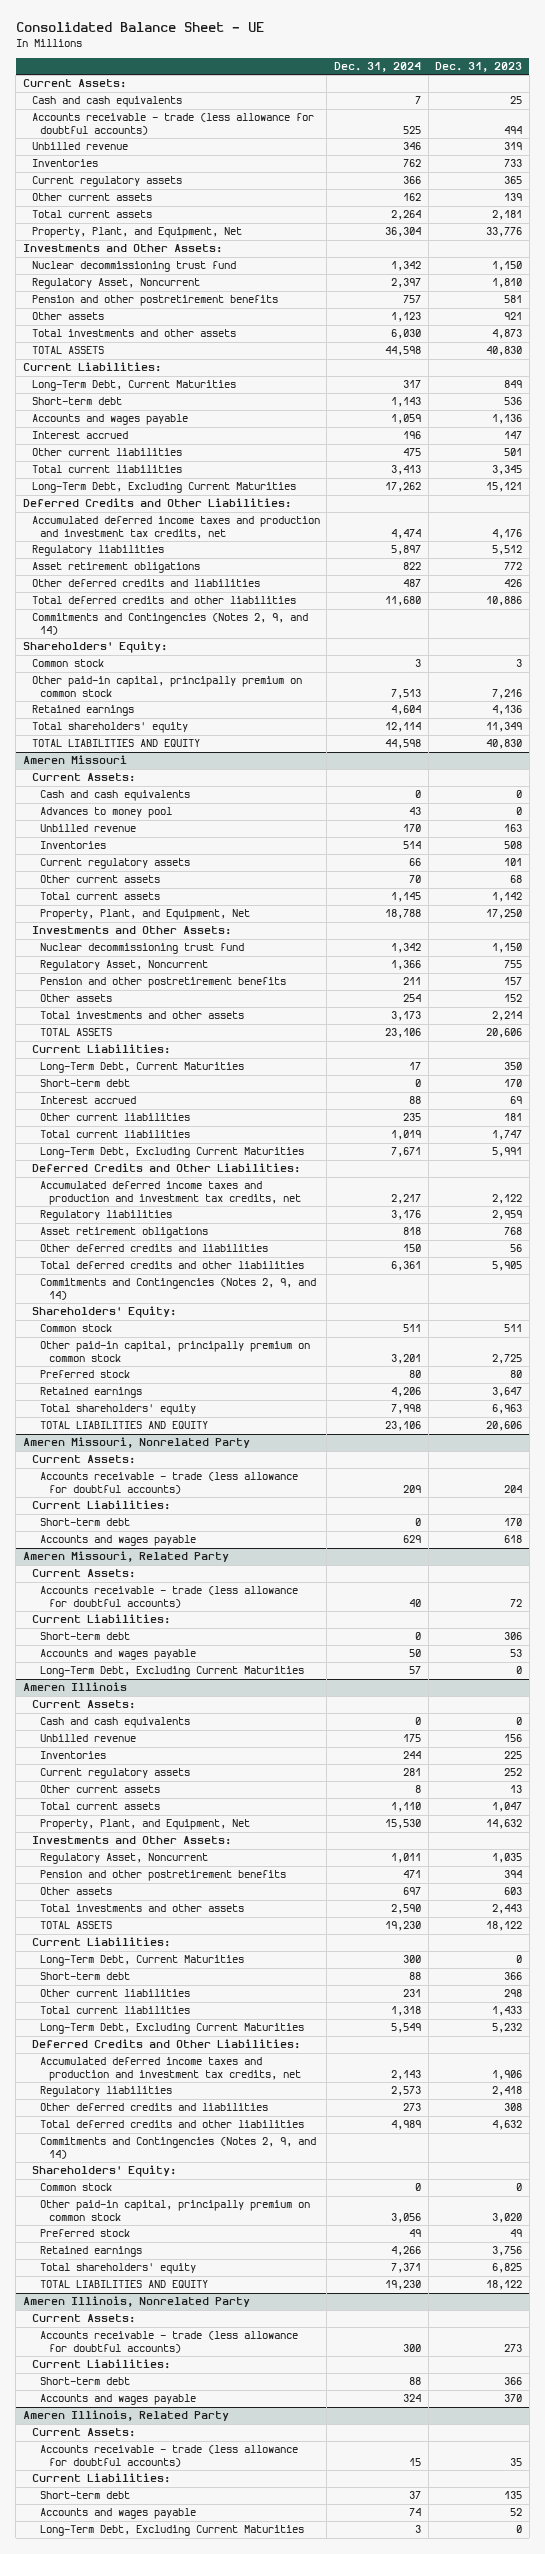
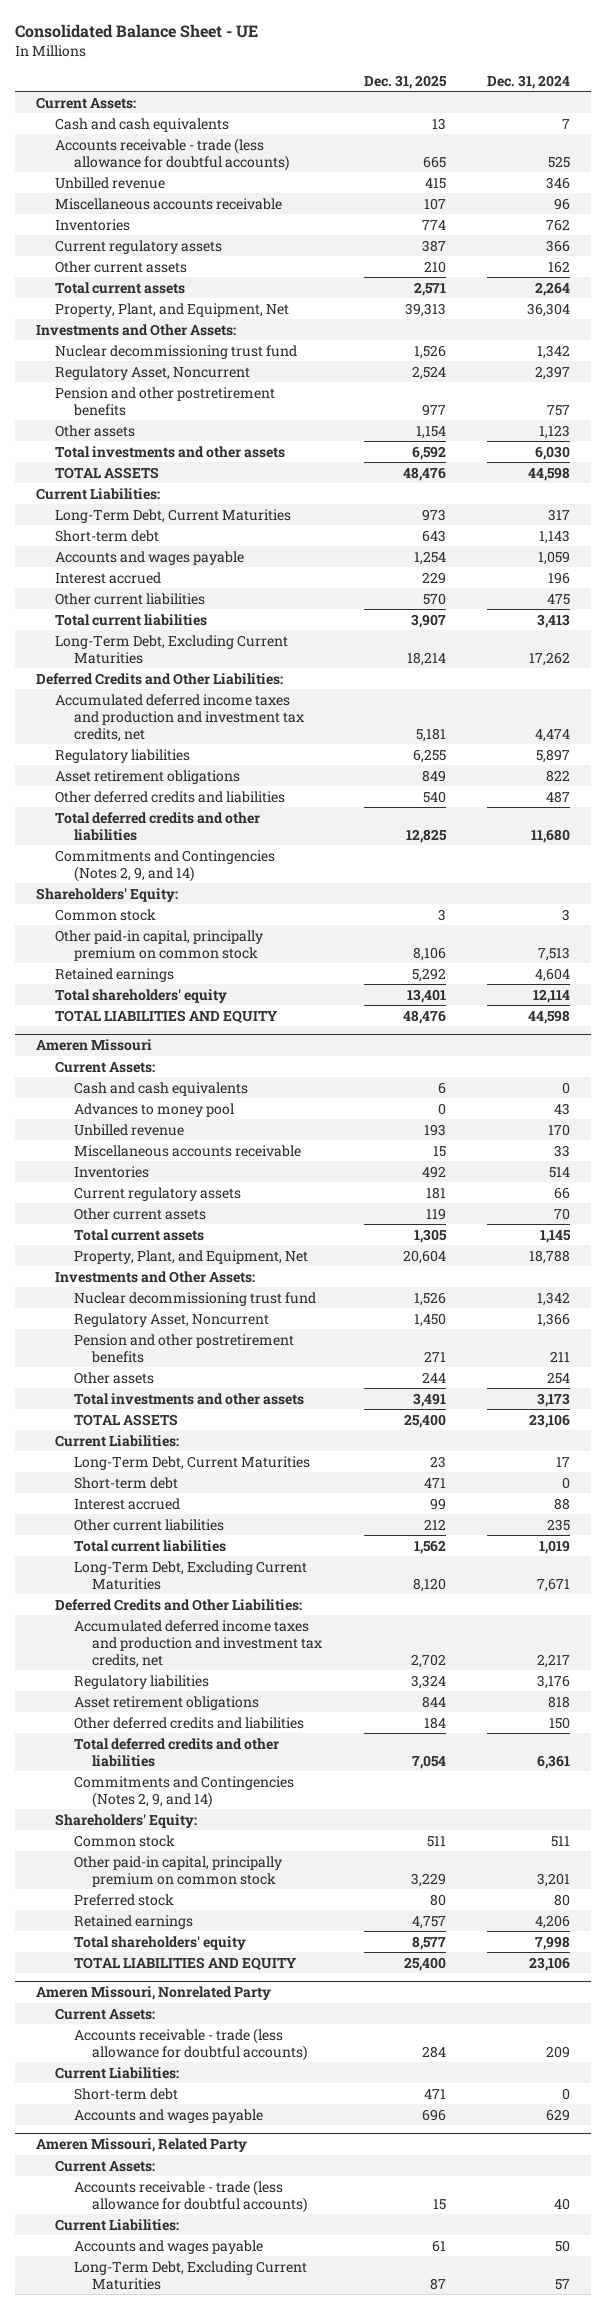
- | Dec. 31, 2024 | Dec. 31, 2023
+ | Dec. 31, 2025 | Dec. 31, 2024
+ Miscellaneous accounts receivable | 107 | 96
@ Ameren Missouri
+ Miscellaneous accounts receivable | 15 | 33
@ Ameren Missouri, Related Party
- Short-term debt | 0 | 306
- Ameren Illinois
- Current Assets:
- Cash and cash equivalents | 0 | 0
- Unbilled revenue | 175 | 156
- Inventories | 244 | 225
- Current regulatory assets | 281 | 252
- Other current assets | 8 | 13
- Total current assets | 1,110 | 1,047
- Property, Plant, and Equipment, Net | 15,530 | 14,632
- Investments and Other Assets:
- Regulatory Asset, Noncurrent | 1,011 | 1,035
- Pension and other postretirement benefits | 471 | 394
- Other assets | 697 | 603
- Total investments and other assets | 2,590 | 2,443
- TOTAL ASSETS | 19,230 | 18,122
- Current Liabilities:
- Long-Term Debt, Current Maturities | 300 | 0
- Short-term debt | 88 | 366
- Other current liabilities | 231 | 298
- Total current liabilities | 1,318 | 1,433
- Long-Term Debt, Excluding Current Maturities | 5,549 | 5,232
- Deferred Credits and Other Liabilities:
- Accumulated deferred income taxes and production and investment tax credits, net | 2,143 | 1,906
- Regulatory liabilities | 2,573 | 2,418
- Other deferred credits and liabilities | 273 | 308
- Total deferred credits and other liabilities | 4,989 | 4,632
- Commitments and Contingencies (Notes 2, 9, and 14)
- Shareholders' Equity:
- Common stock | 0 | 0
- Other paid-in capital, principally premium on common stock | 3,056 | 3,020
- Preferred stock | 49 | 49
- Retained earnings | 4,266 | 3,756
- Total shareholders' equity | 7,371 | 6,825
- TOTAL LIABILITIES AND EQUITY | 19,230 | 18,122
- Ameren Illinois, Nonrelated Party
- Current Assets:
- Accounts receivable - trade (less allowance for doubtful accounts) | 300 | 273
- Current Liabilities:
- Short-term debt | 88 | 366
- Accounts and wages payable | 324 | 370
- Ameren Illinois, Related Party
- Current Assets:
- Accounts receivable - trade (less allowance for doubtful accounts) | 15 | 35
- Current Liabilities:
- Short-term debt | 37 | 135
- Accounts and wages payable | 74 | 52
- Long-Term Debt, Excluding Current Maturities | 3 | 0

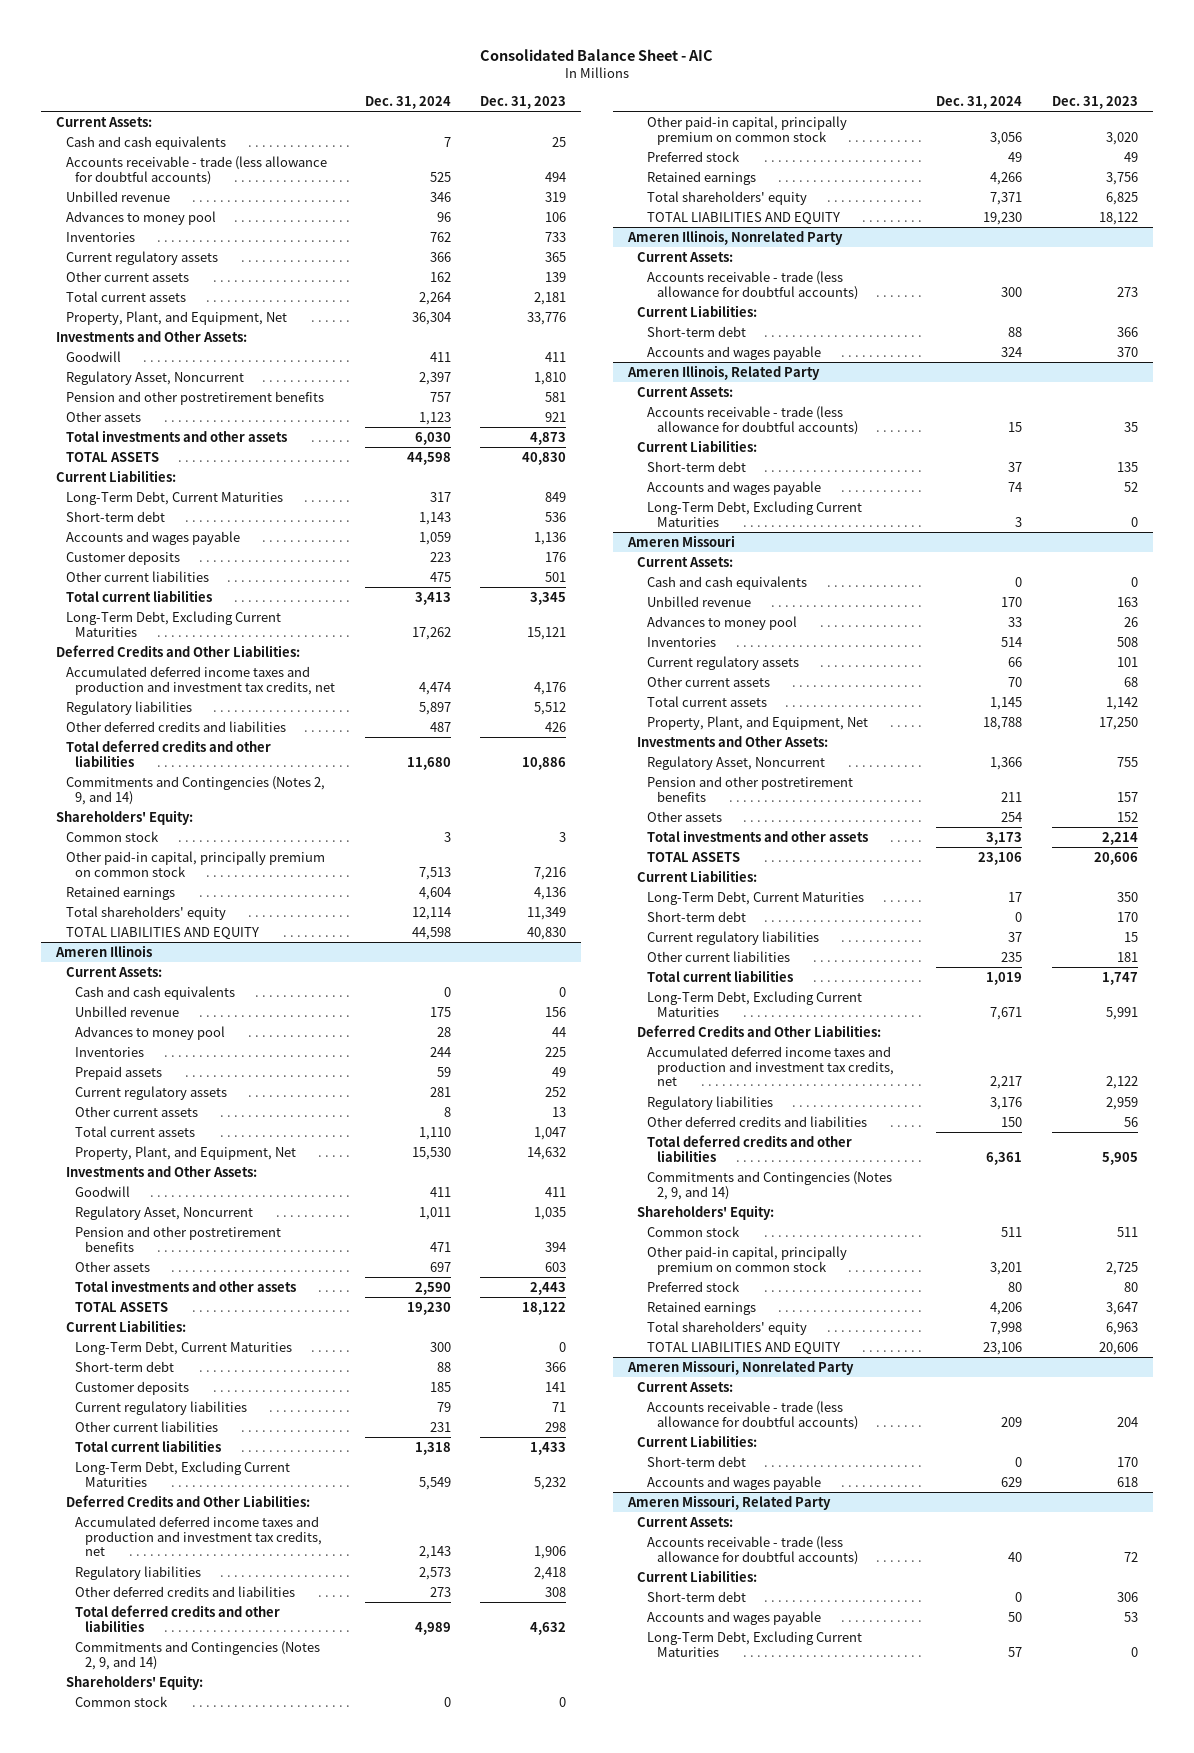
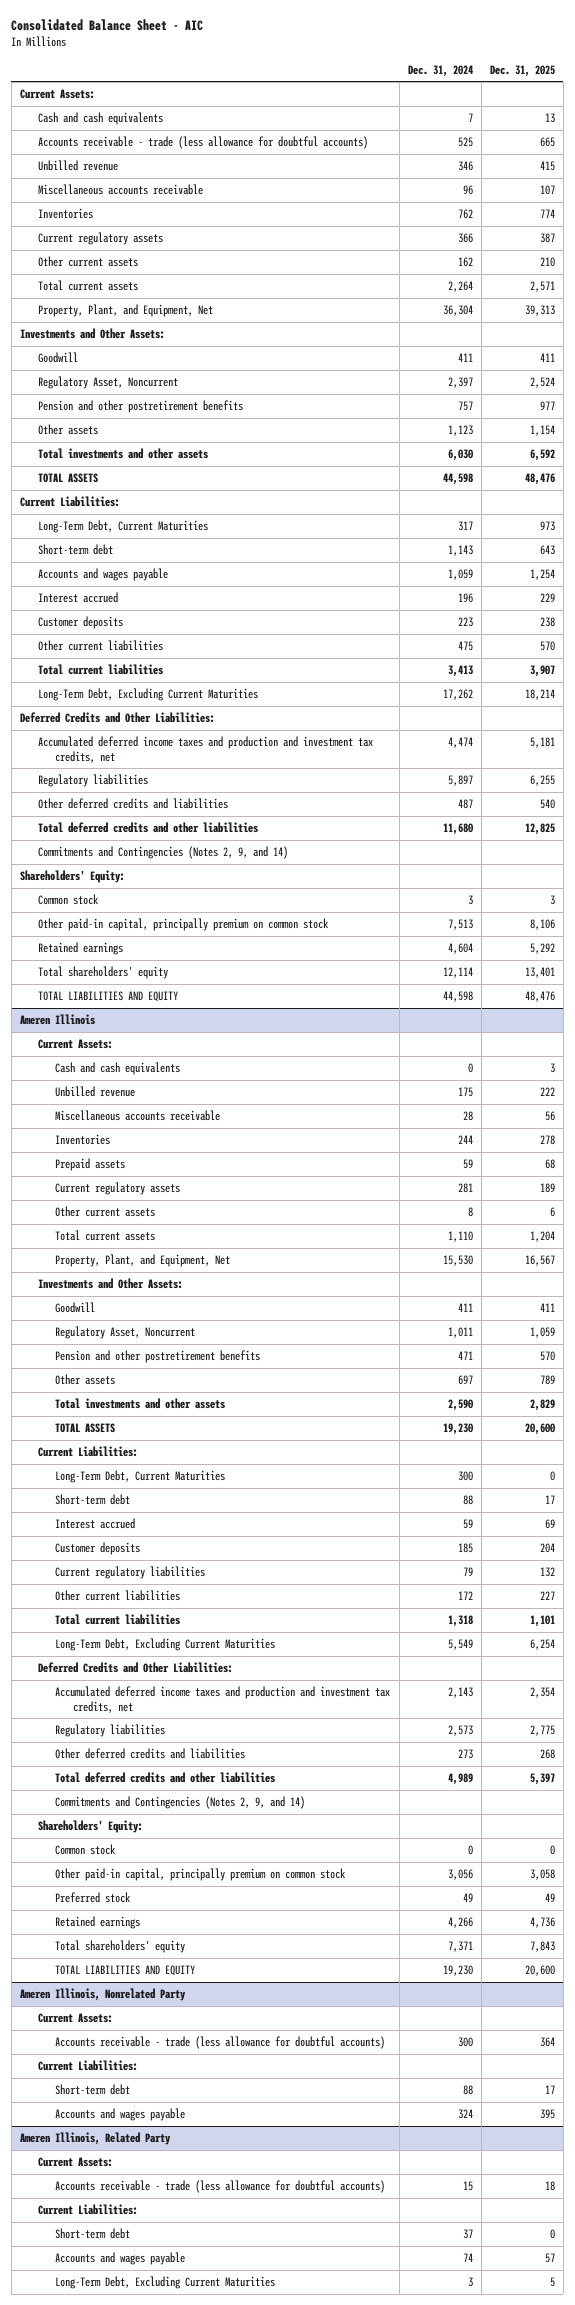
- | Dec. 31, 2024 | Dec. 31, 2023
+ | Dec. 31, 2024 | Dec. 31, 2025
- Advances to money pool | 96 | 106
+ Miscellaneous accounts receivable | 96 | 107
+ Interest accrued | 196 | 229
@ Ameren Illinois
- Advances to money pool | 28 | 44
+ Miscellaneous accounts receivable | 28 | 56
+ Interest accrued | 59 | 69
- Other current liabilities | 231 | 298
+ Other current liabilities | 172 | 227
- Ameren Missouri
- Current Assets:
- Cash and cash equivalents | 0 | 0
- Unbilled revenue | 170 | 163
- Advances to money pool | 33 | 26
- Inventories | 514 | 508
- Current regulatory assets | 66 | 101
- Other current assets | 70 | 68
- Total current assets | 1,145 | 1,142
- Property, Plant, and Equipment, Net | 18,788 | 17,250
- Investments and Other Assets:
- Regulatory Asset, Noncurrent | 1,366 | 755
- Pension and other postretirement benefits | 211 | 157
- Other assets | 254 | 152
- Total investments and other assets | 3,173 | 2,214
- TOTAL ASSETS | 23,106 | 20,606
- Current Liabilities:
- Long-Term Debt, Current Maturities | 17 | 350
- Short-term debt | 0 | 170
- Current regulatory liabilities | 37 | 15
- Other current liabilities | 235 | 181
- Total current liabilities | 1,019 | 1,747
- Long-Term Debt, Excluding Current Maturities | 7,671 | 5,991
- Deferred Credits and Other Liabilities:
- Accumulated deferred income taxes and production and investment tax credits, net | 2,217 | 2,122
- Regulatory liabilities | 3,176 | 2,959
- Other deferred credits and liabilities | 150 | 56
- Total deferred credits and other liabilities | 6,361 | 5,905
- Commitments and Contingencies (Notes 2, 9, and 14)
- Shareholders' Equity:
- Common stock | 511 | 511
- Other paid-in capital, principally premium on common stock | 3,201 | 2,725
- Preferred stock | 80 | 80
- Retained earnings | 4,206 | 3,647
- Total shareholders' equity | 7,998 | 6,963
- TOTAL LIABILITIES AND EQUITY | 23,106 | 20,606
- Ameren Missouri, Nonrelated Party
- Current Assets:
- Accounts receivable - trade (less allowance for doubtful accounts) | 209 | 204
- Current Liabilities:
- Short-term debt | 0 | 170
- Accounts and wages payable | 629 | 618
- Ameren Missouri, Related Party
- Current Assets:
- Accounts receivable - trade (less allowance for doubtful accounts) | 40 | 72
- Current Liabilities:
- Short-term debt | 0 | 306
- Accounts and wages payable | 50 | 53
- Long-Term Debt, Excluding Current Maturities | 57 | 0

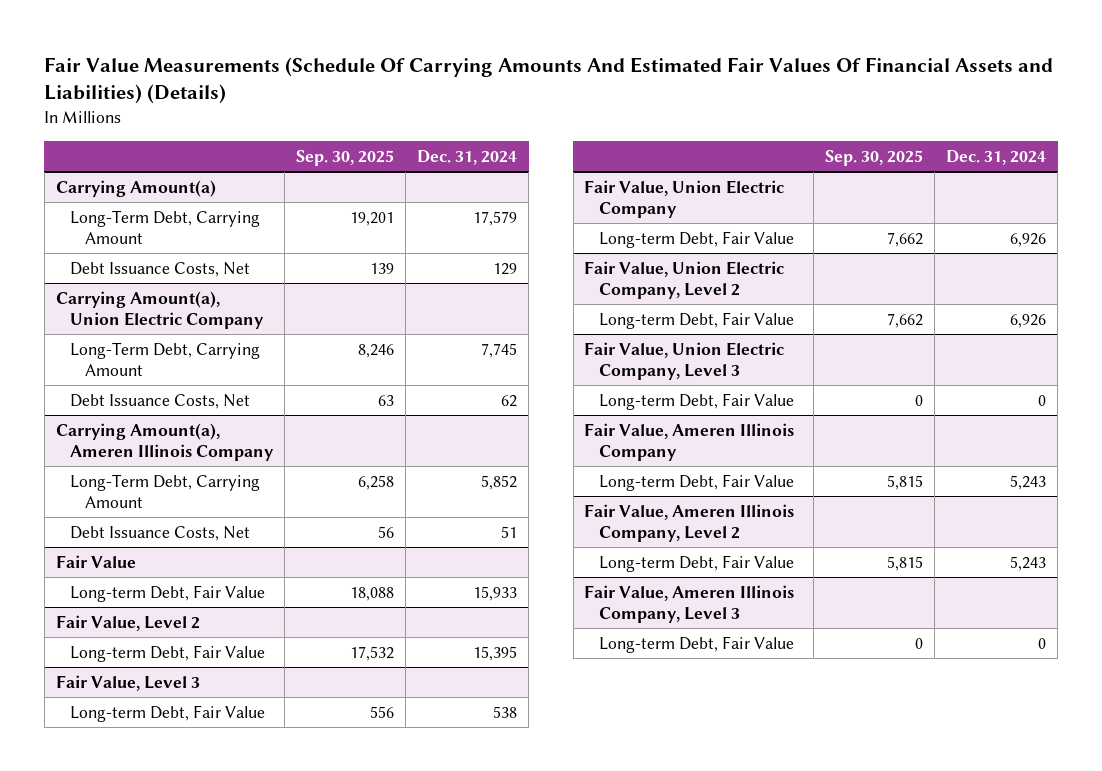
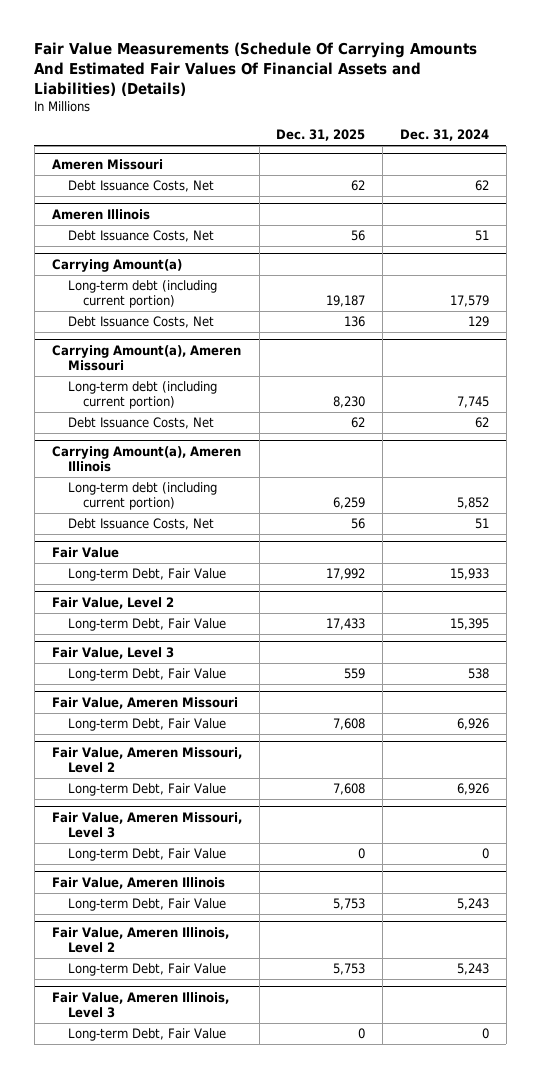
- | Sep. 30, 2025 | Dec. 31, 2024
+ | Dec. 31, 2025 | Dec. 31, 2024
+ Ameren Missouri
+ Debt Issuance Costs, Net | 62 | 62
+ Ameren Illinois
+ Debt Issuance Costs, Net | 56 | 51
@ Carrying Amount(a)
- Long-Term Debt, Carrying Amount | 19,201 | 17,579
+ Long-term debt (including current portion) | 19,187 | 17,579
- Carrying Amount(a), Union Electric Company
- Long-Term Debt, Carrying Amount | 8,246 | 7,745
+ Carrying Amount(a), Ameren Missouri
+ Long-term debt (including current portion) | 8,230 | 7,745
- Carrying Amount(a), Ameren Illinois Company
- Long-Term Debt, Carrying Amount | 6,258 | 5,852
+ Carrying Amount(a), Ameren Illinois
+ Long-term debt (including current portion) | 6,259 | 5,852
- Fair Value, Union Electric Company
+ Fair Value, Ameren Missouri
- Fair Value, Union Electric Company, Level 2
+ Fair Value, Ameren Missouri, Level 2
- Fair Value, Union Electric Company, Level 3
+ Fair Value, Ameren Missouri, Level 3
- Fair Value, Ameren Illinois Company
+ Fair Value, Ameren Illinois
- Fair Value, Ameren Illinois Company, Level 2
+ Fair Value, Ameren Illinois, Level 2
- Fair Value, Ameren Illinois Company, Level 3
+ Fair Value, Ameren Illinois, Level 3

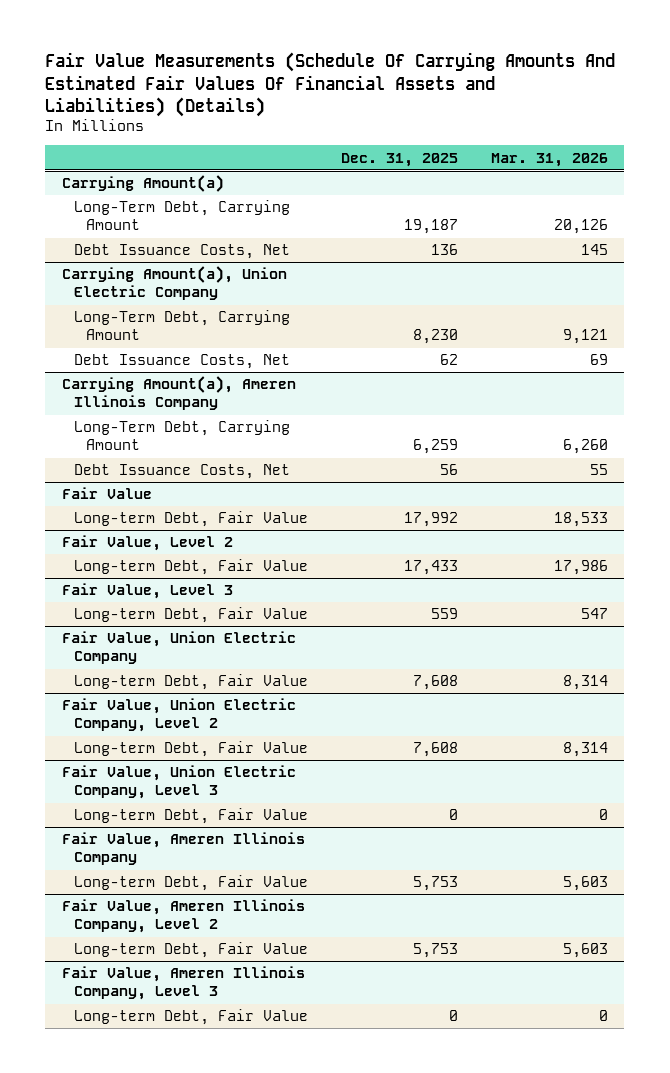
- | Dec. 31, 2025 | Dec. 31, 2024
+ | Dec. 31, 2025 | Mar. 31, 2026
- Ameren Missouri
- Debt Issuance Costs, Net | 62 | 62
- Ameren Illinois
- Debt Issuance Costs, Net | 56 | 51
@ Carrying Amount(a)
- Long-term debt (including current portion) | 19,187 | 17,579
+ Long-Term Debt, Carrying Amount | 19,187 | 20,126
- Carrying Amount(a), Ameren Missouri
- Long-term debt (including current portion) | 8,230 | 7,745
+ Carrying Amount(a), Union Electric Company
+ Long-Term Debt, Carrying Amount | 8,230 | 9,121
- Carrying Amount(a), Ameren Illinois
- Long-term debt (including current portion) | 6,259 | 5,852
+ Carrying Amount(a), Ameren Illinois Company
+ Long-Term Debt, Carrying Amount | 6,259 | 6,260
- Fair Value, Ameren Missouri
+ Fair Value, Union Electric Company
- Fair Value, Ameren Missouri, Level 2
+ Fair Value, Union Electric Company, Level 2
- Fair Value, Ameren Missouri, Level 3
+ Fair Value, Union Electric Company, Level 3
- Fair Value, Ameren Illinois
+ Fair Value, Ameren Illinois Company
- Fair Value, Ameren Illinois, Level 2
+ Fair Value, Ameren Illinois Company, Level 2
- Fair Value, Ameren Illinois, Level 3
+ Fair Value, Ameren Illinois Company, Level 3

